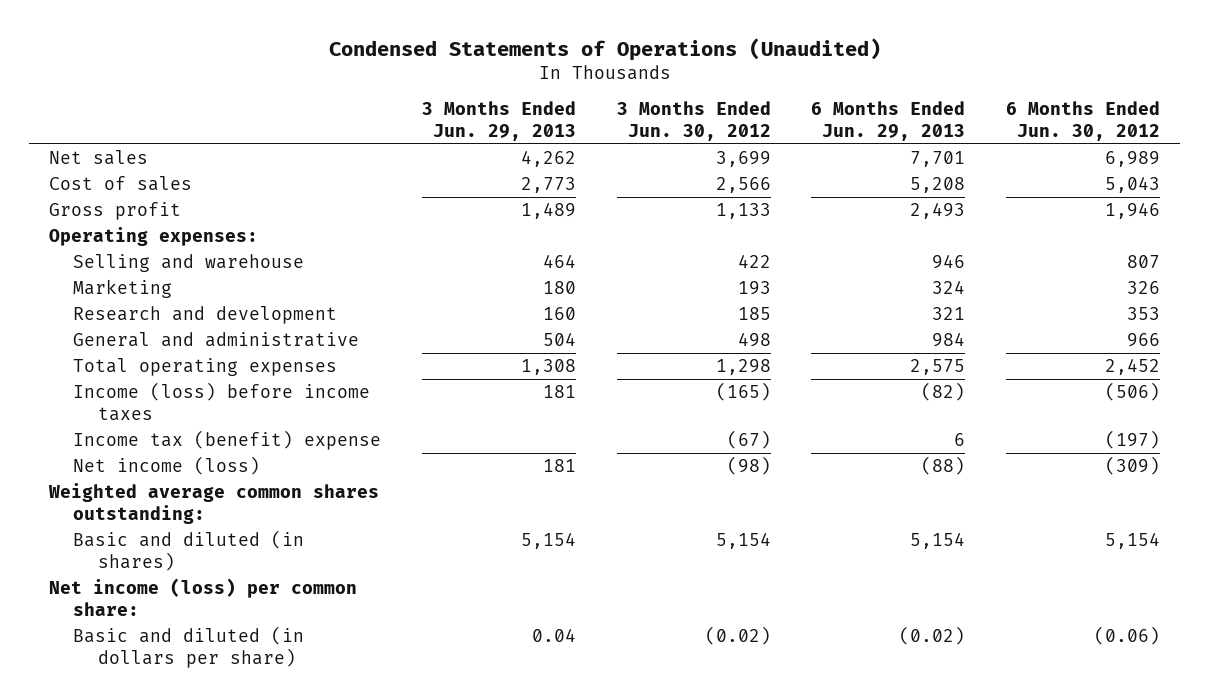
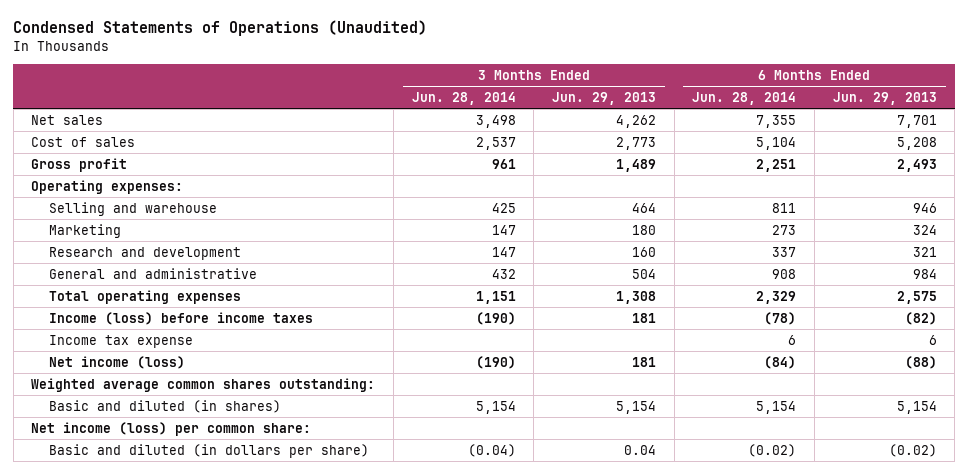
- | 3 Months Ended Jun. 29, 2013 | 3 Months Ended Jun. 30, 2012 | 6 Months Ended Jun. 29, 2013 | 6 Months Ended Jun. 30, 2012
+ | 3 Months Ended Jun. 28, 2014 | 3 Months Ended Jun. 29, 2013 | 6 Months Ended Jun. 28, 2014 | 6 Months Ended Jun. 29, 2013
- Income tax (benefit) expense | | (67) | 6 | (197)
+ Income tax expense | | | 6 | 6

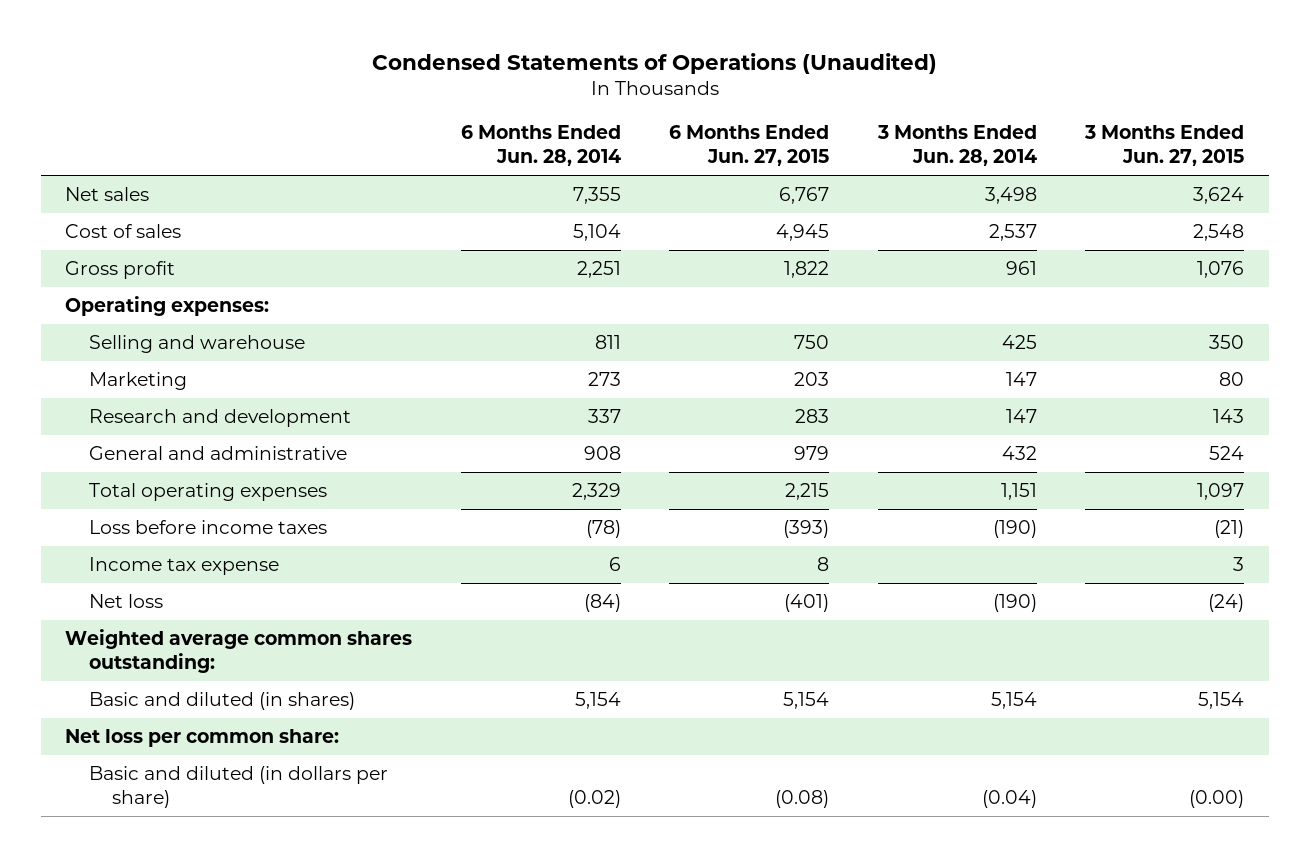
- | 3 Months Ended Jun. 28, 2014 | 3 Months Ended Jun. 29, 2013 | 6 Months Ended Jun. 28, 2014 | 6 Months Ended Jun. 29, 2013
+ | 6 Months Ended Jun. 28, 2014 | 6 Months Ended Jun. 27, 2015 | 3 Months Ended Jun. 28, 2014 | 3 Months Ended Jun. 27, 2015
- Income (loss) before income taxes | (190) | 181 | (78) | (82)
+ Loss before income taxes | (78) | (393) | (190) | (21)
- Net income (loss) | (190) | 181 | (84) | (88)
+ Net loss | (84) | (401) | (190) | (24)
- Net income (loss) per common share:
+ Net loss per common share:

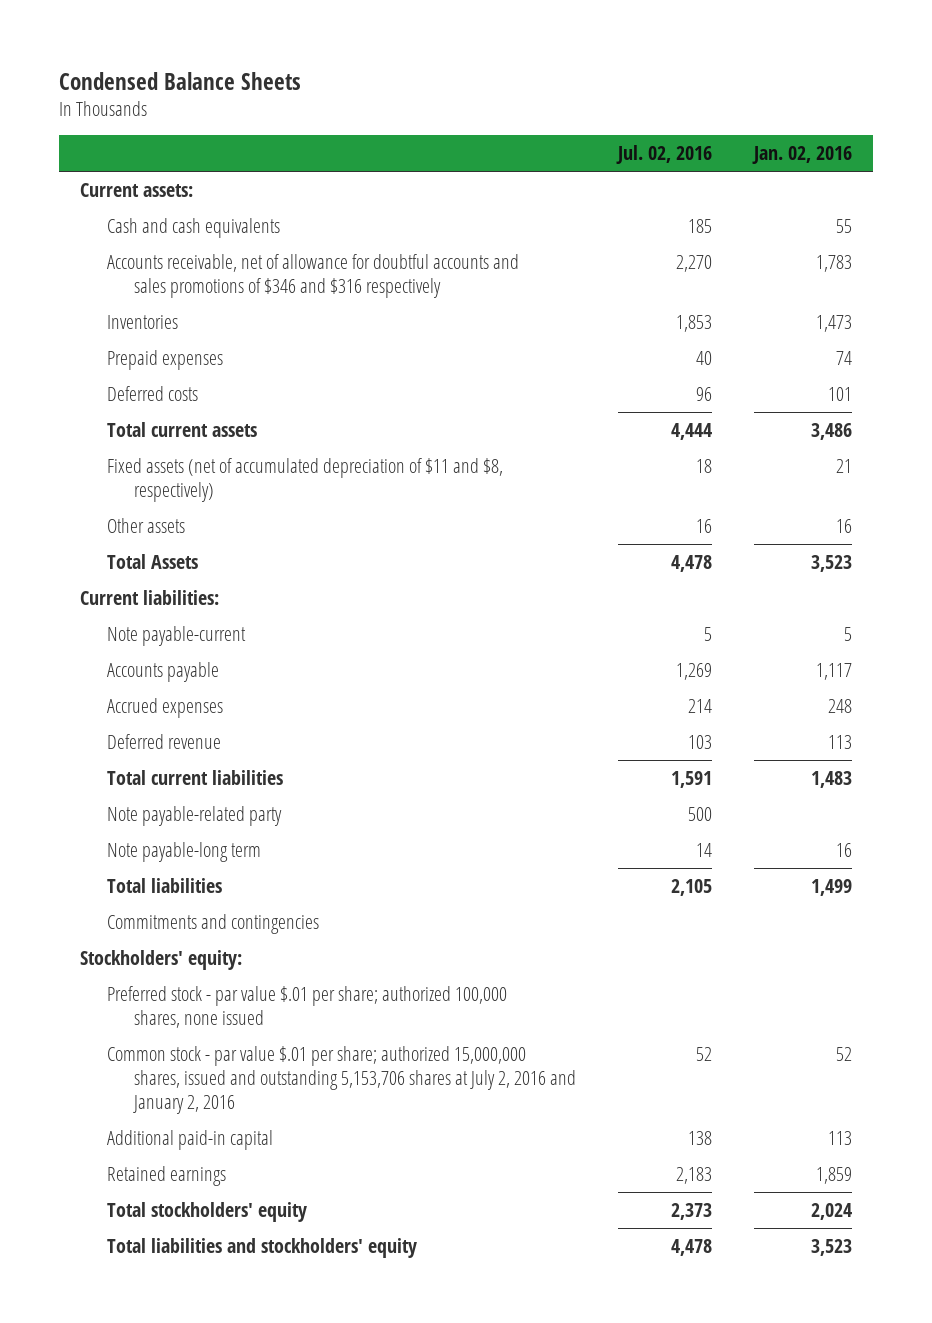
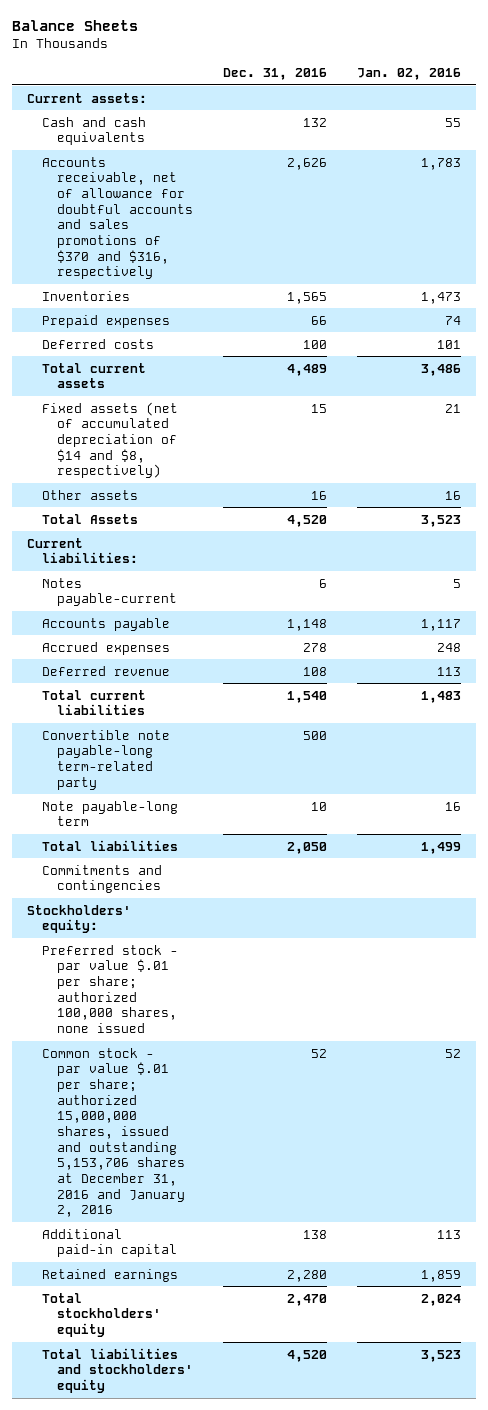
- Condensed Balance Sheets
+ Balance Sheets
- | Jul. 02, 2016 | Jan. 02, 2016
+ | Dec. 31, 2016 | Jan. 02, 2016
- Accounts receivable, net of allowance for doubtful accounts and sales promotions of $346 and $316 respectively | 2,270 | 1,783
+ Accounts receivable, net of allowance for doubtful accounts and sales promotions of $370 and $316, respectively | 2,626 | 1,783
- Fixed assets (net of accumulated depreciation of $11 and $8, respectively) | 18 | 21
+ Fixed assets (net of accumulated depreciation of $14 and $8, respectively) | 15 | 21
- Note payable-current | 5 | 5
+ Notes payable-current | 6 | 5
- Note payable-related party | 500 |
+ Convertible note payable-long term-related party | 500 |
- Common stock - par value $.01 per share; authorized 15,000,000 shares, issued and outstanding 5,153,706 shares at July 2, 2016 and January 2, 2016 | 52 | 52
+ Common stock - par value $.01 per share; authorized 15,000,000 shares, issued and outstanding 5,153,706 shares at December 31, 2016 and January 2, 2016 | 52 | 52

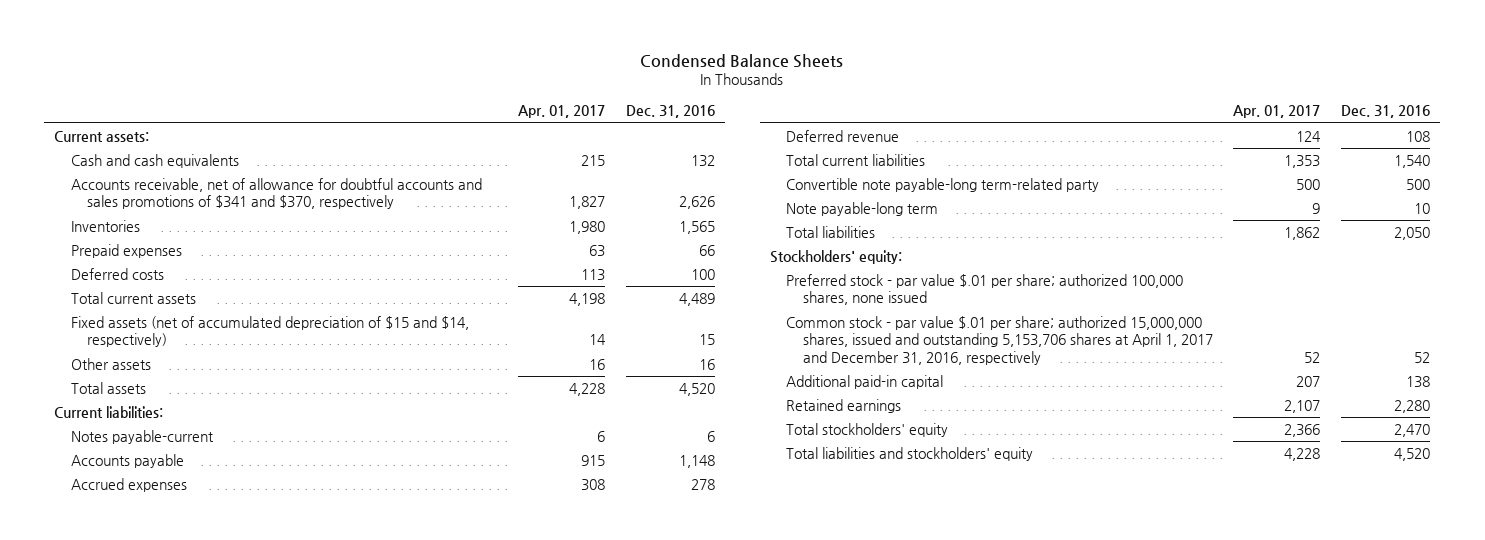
- Balance Sheets
+ Condensed Balance Sheets
- | Dec. 31, 2016 | Jan. 02, 2016
+ | Apr. 01, 2017 | Dec. 31, 2016
- Accounts receivable, net of allowance for doubtful accounts and sales promotions of $370 and $316, respectively | 2,626 | 1,783
+ Accounts receivable, net of allowance for doubtful accounts and sales promotions of $341 and $370, respectively | 1,827 | 2,626
- Fixed assets (net of accumulated depreciation of $14 and $8, respectively) | 15 | 21
+ Fixed assets (net of accumulated depreciation of $15 and $14, respectively) | 14 | 15
- Total Assets | 4,520 | 3,523
+ Total assets | 4,228 | 4,520
- Commitments and contingencies
- Common stock - par value $.01 per share; authorized 15,000,000 shares, issued and outstanding 5,153,706 shares at December 31, 2016 and January 2, 2016 | 52 | 52
+ Common stock - par value $.01 per share; authorized 15,000,000 shares, issued and outstanding 5,153,706 shares at April 1, 2017 and December 31, 2016, respectively | 52 | 52

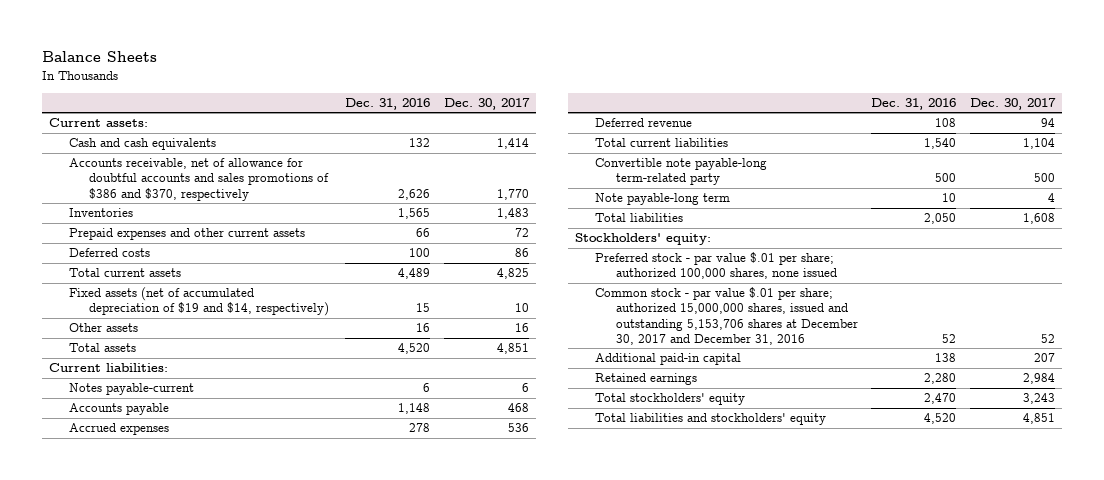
- Condensed Balance Sheets
+ Balance Sheets
- | Apr. 01, 2017 | Dec. 31, 2016
+ | Dec. 31, 2016 | Dec. 30, 2017
- Accounts receivable, net of allowance for doubtful accounts and sales promotions of $341 and $370, respectively | 1,827 | 2,626
+ Accounts receivable, net of allowance for doubtful accounts and sales promotions of $386 and $370, respectively | 2,626 | 1,770
- Prepaid expenses | 63 | 66
+ Prepaid expenses and other current assets | 66 | 72
- Fixed assets (net of accumulated depreciation of $15 and $14, respectively) | 14 | 15
+ Fixed assets (net of accumulated depreciation of $19 and $14, respectively) | 15 | 10
- Common stock - par value $.01 per share; authorized 15,000,000 shares, issued and outstanding 5,153,706 shares at April 1, 2017 and December 31, 2016, respectively | 52 | 52
+ Common stock - par value $.01 per share; authorized 15,000,000 shares, issued and outstanding 5,153,706 shares at December 30, 2017 and December 31, 2016 | 52 | 52

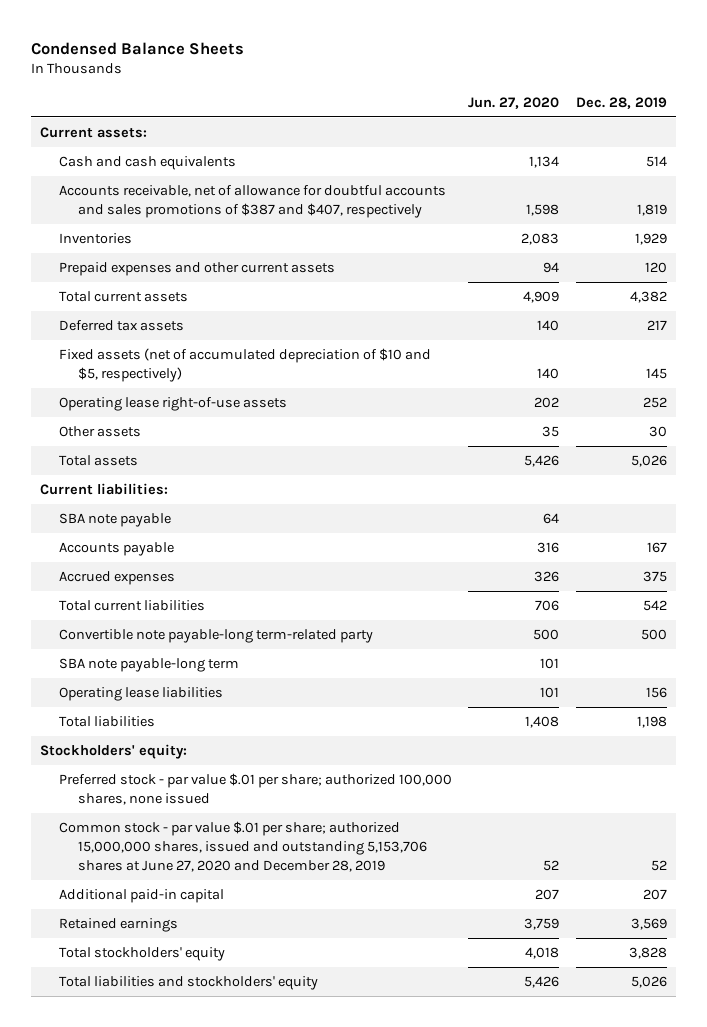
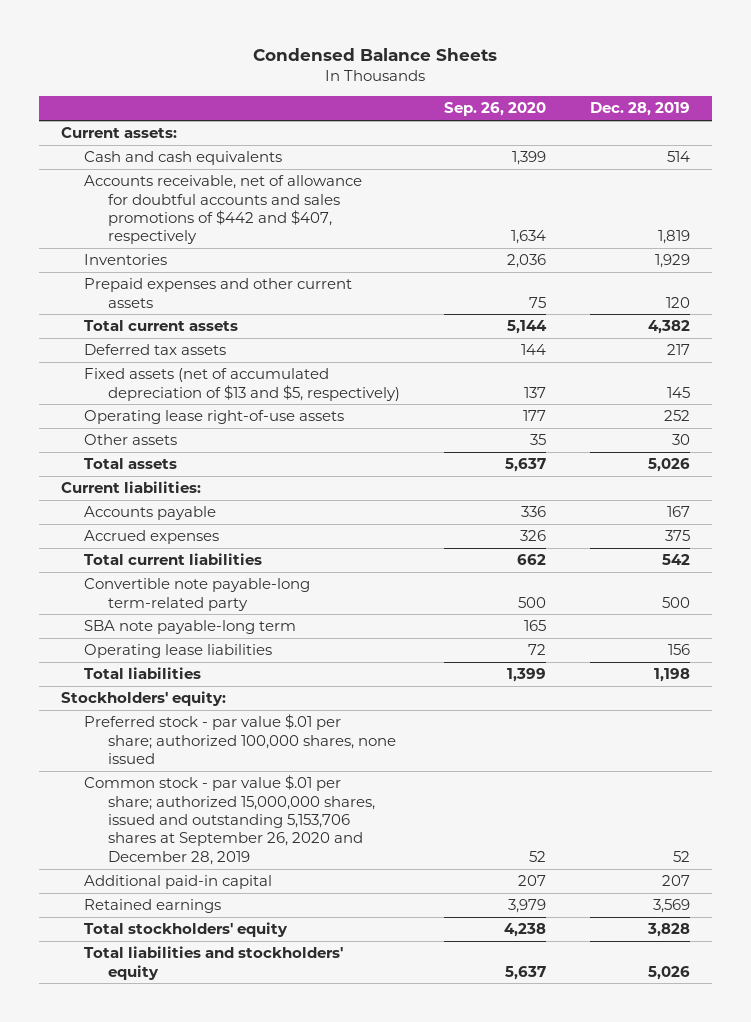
- | Jun. 27, 2020 | Dec. 28, 2019
+ | Sep. 26, 2020 | Dec. 28, 2019
- Accounts receivable, net of allowance for doubtful accounts and sales promotions of $387 and $407, respectively | 1,598 | 1,819
+ Accounts receivable, net of allowance for doubtful accounts and sales promotions of $442 and $407, respectively | 1,634 | 1,819
- Fixed assets (net of accumulated depreciation of $10 and $5, respectively) | 140 | 145
+ Fixed assets (net of accumulated depreciation of $13 and $5, respectively) | 137 | 145
- SBA note payable | 64 |
- Common stock - par value $.01 per share; authorized 15,000,000 shares, issued and outstanding 5,153,706 shares at June 27, 2020 and December 28, 2019 | 52 | 52
+ Common stock - par value $.01 per share; authorized 15,000,000 shares, issued and outstanding 5,153,706 shares at September 26, 2020 and December 28, 2019 | 52 | 52

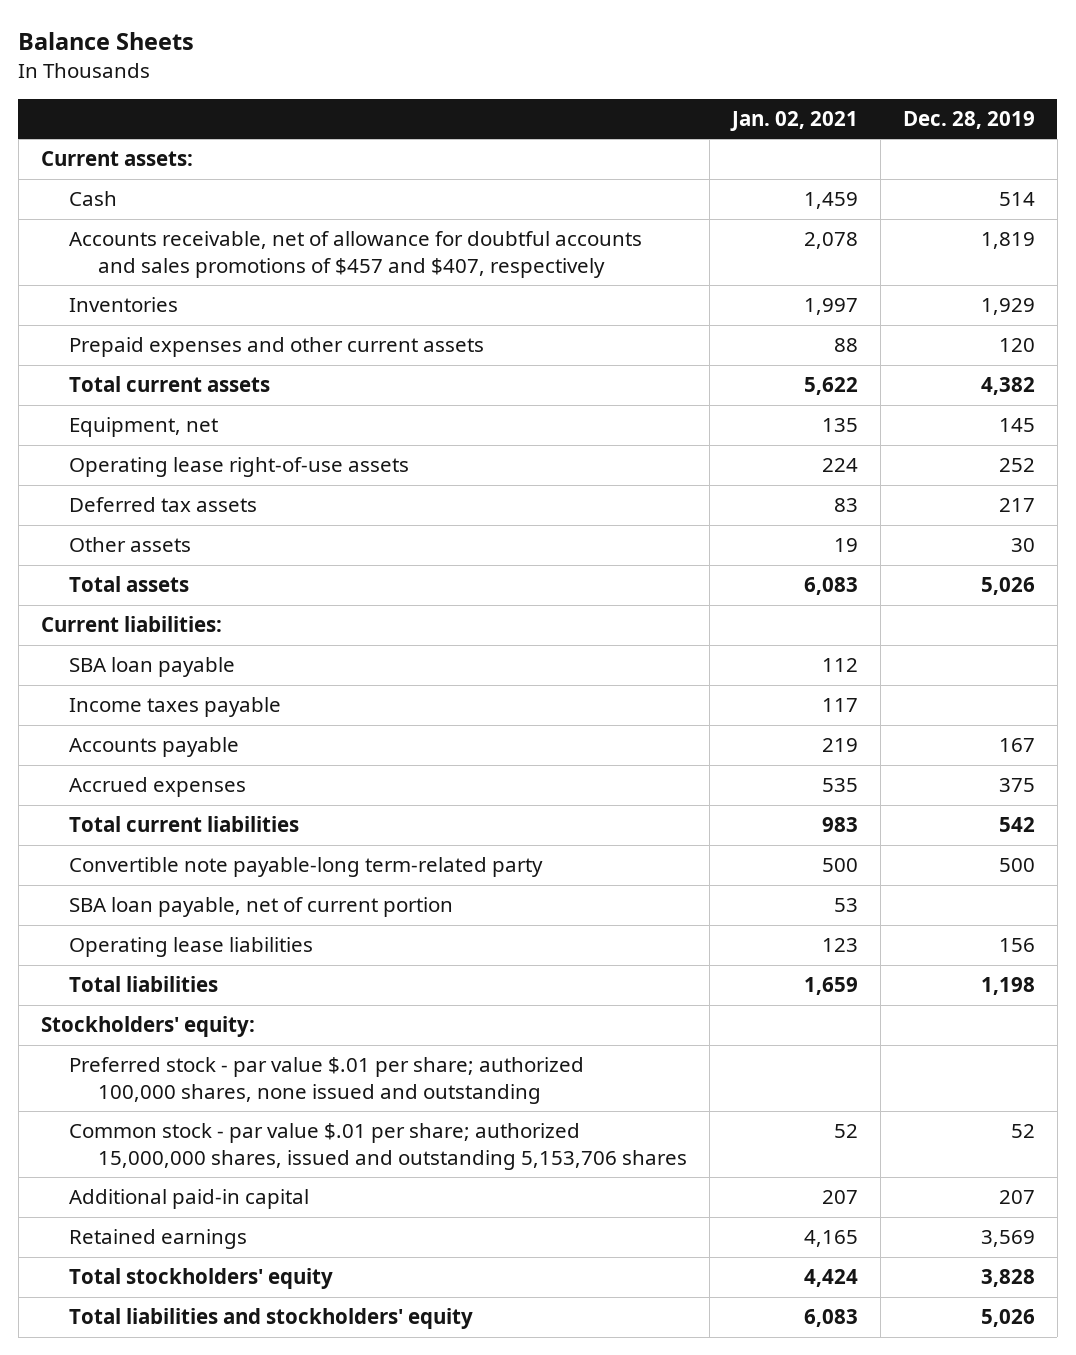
- Condensed Balance Sheets
+ Balance Sheets
- | Sep. 26, 2020 | Dec. 28, 2019
+ | Jan. 02, 2021 | Dec. 28, 2019
- Cash and cash equivalents | 1,399 | 514
- Accounts receivable, net of allowance for doubtful accounts and sales promotions of $442 and $407, respectively | 1,634 | 1,819
+ Cash | 1,459 | 514
+ Accounts receivable, net of allowance for doubtful accounts and sales promotions of $457 and $407, respectively | 2,078 | 1,819
- Fixed assets (net of accumulated depreciation of $13 and $5, respectively) | 137 | 145
+ Equipment, net | 135 | 145
moved down: Deferred tax assets | 83 | 217
+ SBA loan payable | 112 |
+ Income taxes payable | 117 |
- SBA note payable-long term | 165 |
+ SBA loan payable, net of current portion | 53 |
- Preferred stock - par value $.01 per share; authorized 100,000 shares, none issued
- Common stock - par value $.01 per share; authorized 15,000,000 shares, issued and outstanding 5,153,706 shares at September 26, 2020 and December 28, 2019 | 52 | 52
+ Preferred stock - par value $.01 per share; authorized 100,000 shares, none issued and outstanding
+ Common stock - par value $.01 per share; authorized 15,000,000 shares, issued and outstanding 5,153,706 shares | 52 | 52

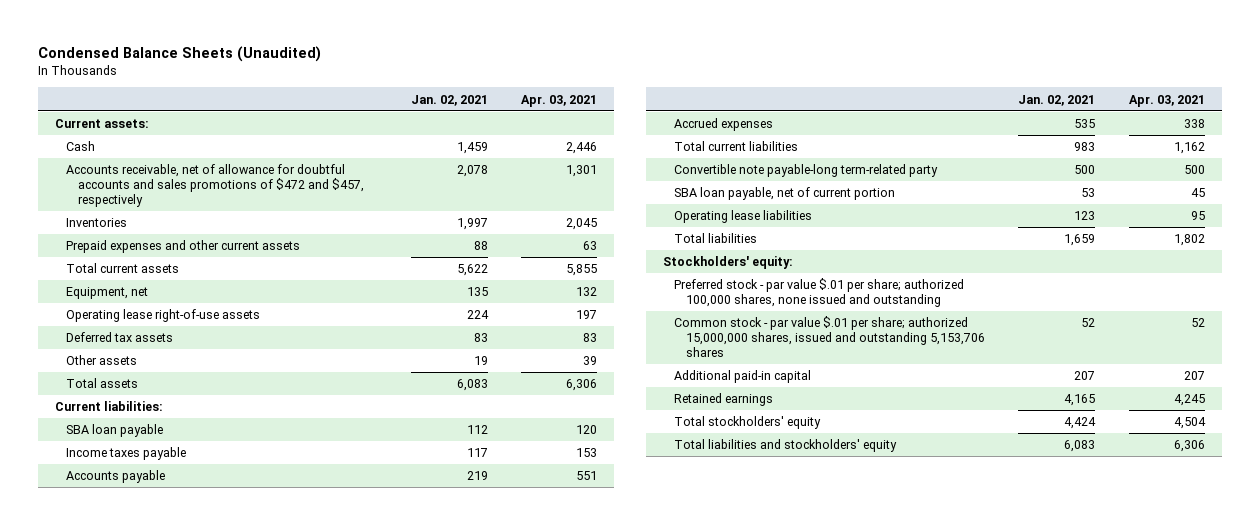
- Balance Sheets
+ Condensed Balance Sheets (Unaudited)
- | Jan. 02, 2021 | Dec. 28, 2019
+ | Jan. 02, 2021 | Apr. 03, 2021
- Accounts receivable, net of allowance for doubtful accounts and sales promotions of $457 and $407, respectively | 2,078 | 1,819
+ Accounts receivable, net of allowance for doubtful accounts and sales promotions of $472 and $457, respectively | 2,078 | 1,301

